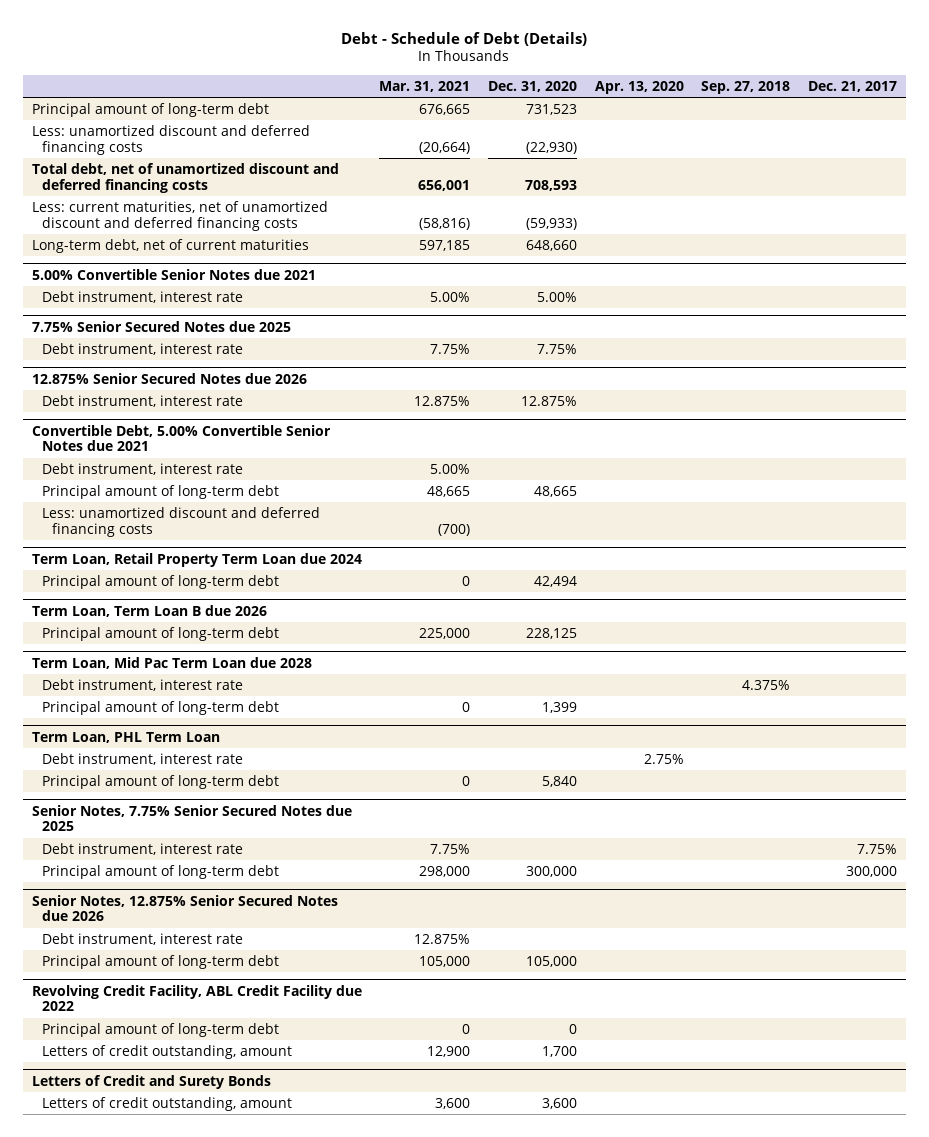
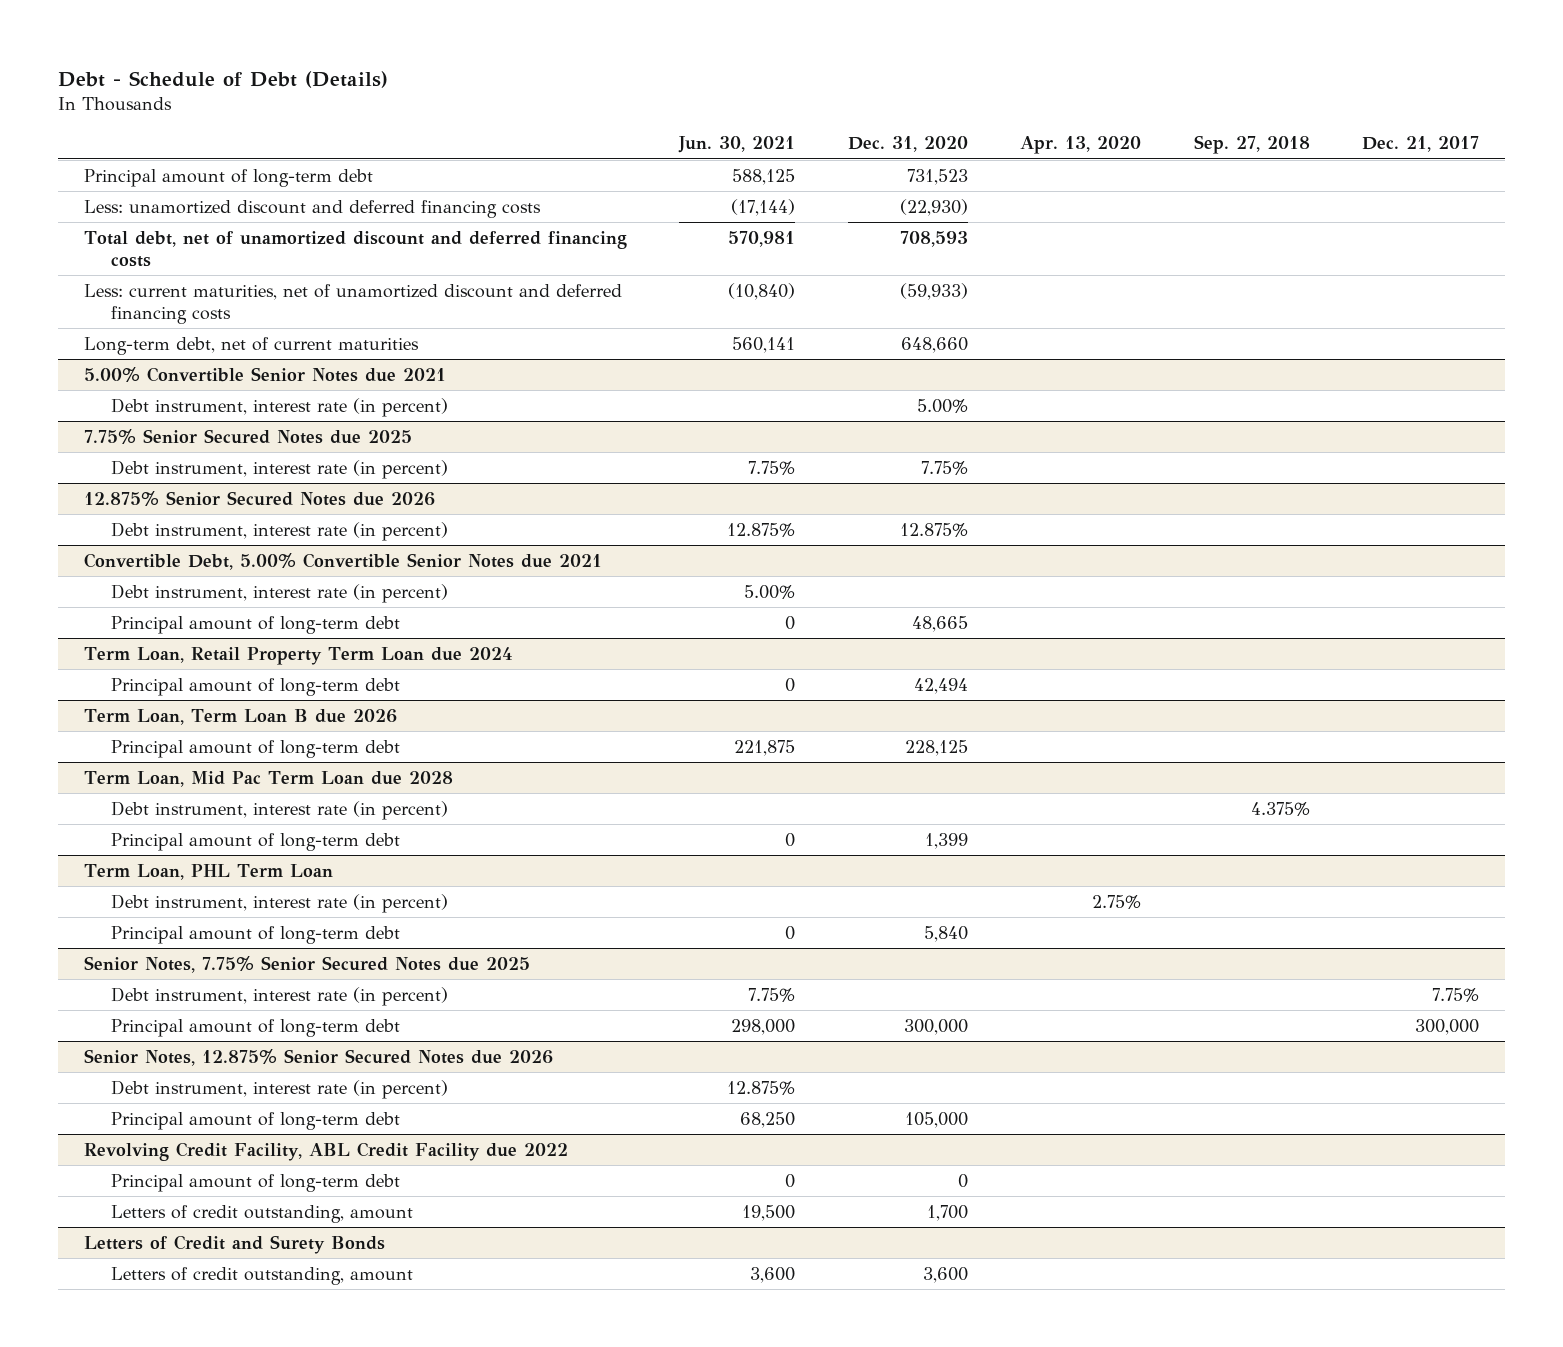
- | Mar. 31, 2021 | Dec. 31, 2020 | Apr. 13, 2020 | Sep. 27, 2018 | Dec. 21, 2017
+ | Jun. 30, 2021 | Dec. 31, 2020 | Apr. 13, 2020 | Sep. 27, 2018 | Dec. 21, 2017
@ 5.00% Convertible Senior Notes due 2021
- Debt instrument, interest rate | 5.00% | 5.00% | | |
+ Debt instrument, interest rate (in percent) | | 5.00% | | |
@ 7.75% Senior Secured Notes due 2025
- Debt instrument, interest rate | 7.75% | 7.75% | | |
+ Debt instrument, interest rate (in percent) | 7.75% | 7.75% | | |
@ 12.875% Senior Secured Notes due 2026
- Debt instrument, interest rate | 12.875% | 12.875% | | |
+ Debt instrument, interest rate (in percent) | 12.875% | 12.875% | | |
@ Convertible Debt, 5.00% Convertible Senior Notes due 2021
- Debt instrument, interest rate | 5.00% | | | |
+ Debt instrument, interest rate (in percent) | 5.00% | | | |
- Less: unamortized discount and deferred financing costs | (700) | | | |
@ Term Loan, Mid Pac Term Loan due 2028
- Debt instrument, interest rate | | | | 4.375% |
+ Debt instrument, interest rate (in percent) | | | | 4.375% |
@ Term Loan, PHL Term Loan
- Debt instrument, interest rate | | | 2.75% | |
+ Debt instrument, interest rate (in percent) | | | 2.75% | |
@ Senior Notes, 7.75% Senior Secured Notes due 2025
- Debt instrument, interest rate | 7.75% | | | | 7.75%
+ Debt instrument, interest rate (in percent) | 7.75% | | | | 7.75%
@ Senior Notes, 12.875% Senior Secured Notes due 2026
- Debt instrument, interest rate | 12.875% | | | |
+ Debt instrument, interest rate (in percent) | 12.875% | | | |

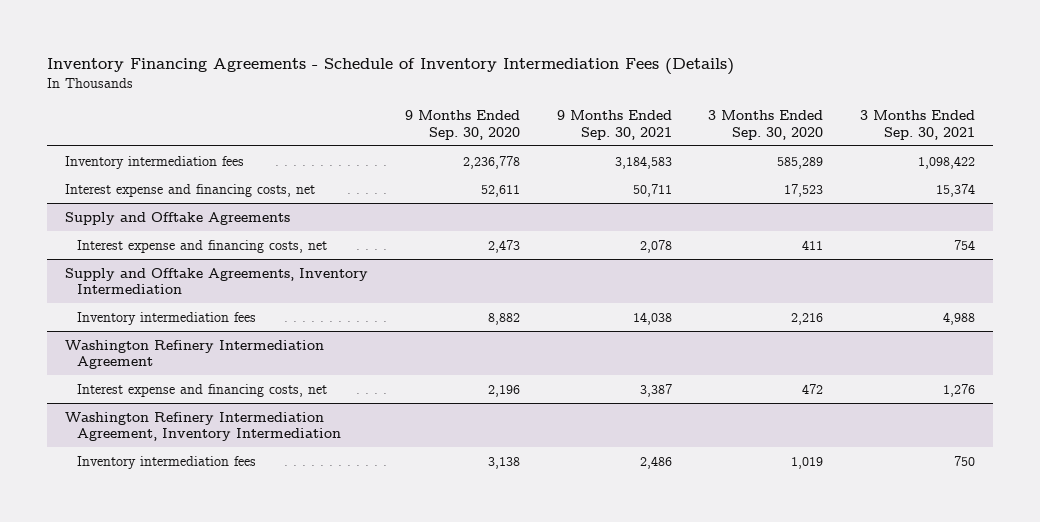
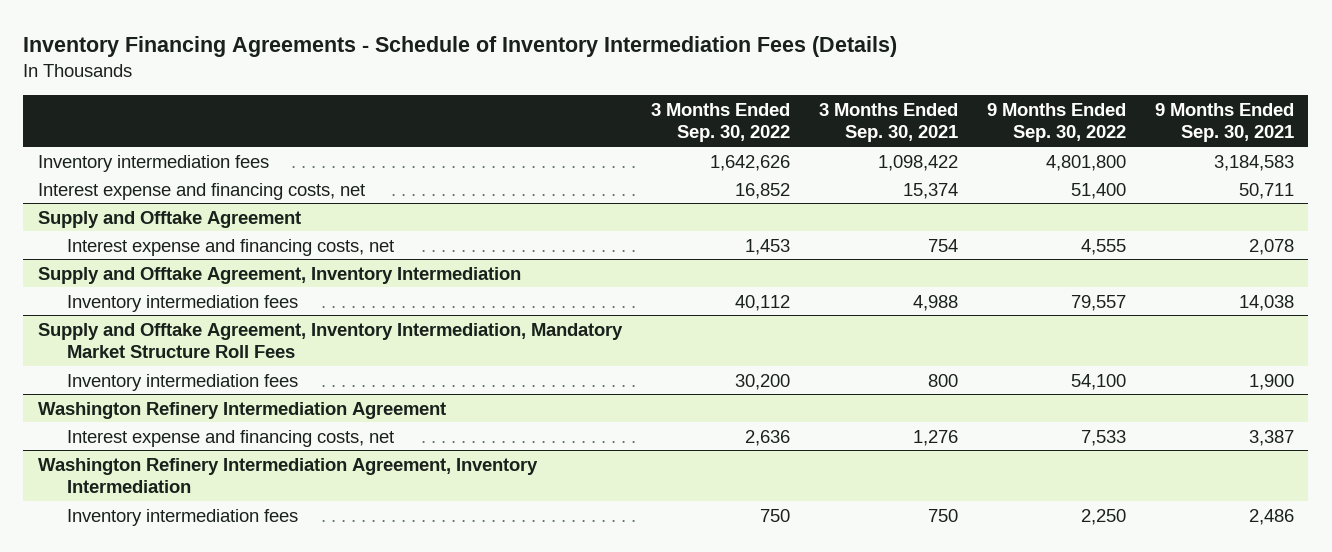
- | 9 Months Ended Sep. 30, 2020 | 9 Months Ended Sep. 30, 2021 | 3 Months Ended Sep. 30, 2020 | 3 Months Ended Sep. 30, 2021
+ | 3 Months Ended Sep. 30, 2022 | 3 Months Ended Sep. 30, 2021 | 9 Months Ended Sep. 30, 2022 | 9 Months Ended Sep. 30, 2021
- Supply and Offtake Agreements
+ Supply and Offtake Agreement
- Supply and Offtake Agreements, Inventory Intermediation
+ Supply and Offtake Agreement, Inventory Intermediation
+ Supply and Offtake Agreement, Inventory Intermediation, Mandatory Market Structure Roll Fees
+ Inventory intermediation fees | 30,200 | 800 | 54,100 | 1,900

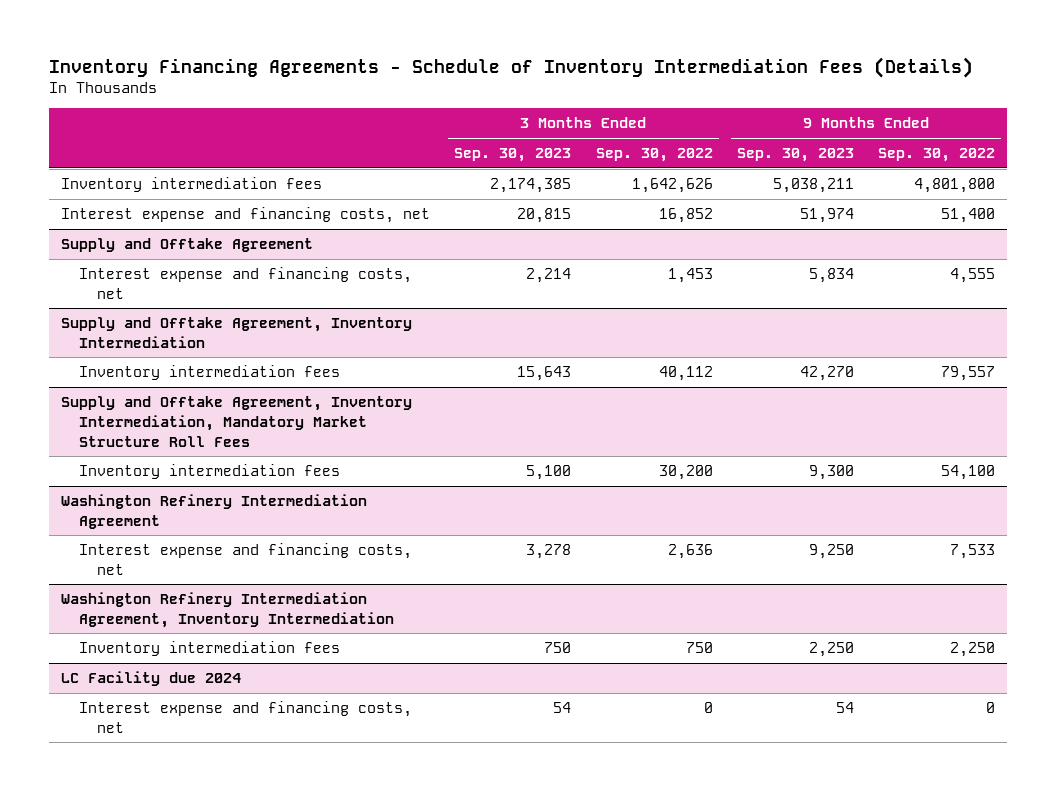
- | 3 Months Ended Sep. 30, 2022 | 3 Months Ended Sep. 30, 2021 | 9 Months Ended Sep. 30, 2022 | 9 Months Ended Sep. 30, 2021
+ | 3 Months Ended Sep. 30, 2023 | 3 Months Ended Sep. 30, 2022 | 9 Months Ended Sep. 30, 2023 | 9 Months Ended Sep. 30, 2022
+ LC Facility due 2024
+ Interest expense and financing costs, net | 54 | 0 | 54 | 0

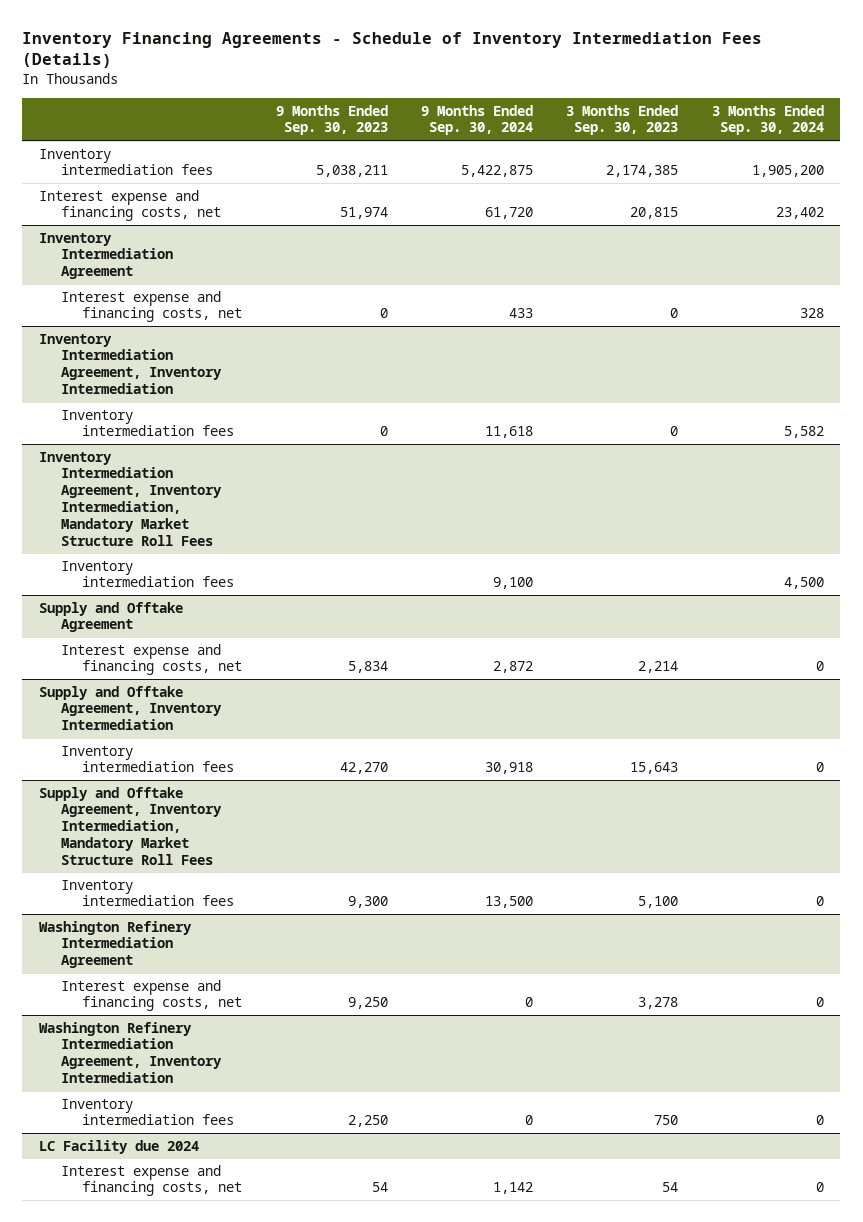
- | 3 Months Ended Sep. 30, 2023 | 3 Months Ended Sep. 30, 2022 | 9 Months Ended Sep. 30, 2023 | 9 Months Ended Sep. 30, 2022
+ | 9 Months Ended Sep. 30, 2023 | 9 Months Ended Sep. 30, 2024 | 3 Months Ended Sep. 30, 2023 | 3 Months Ended Sep. 30, 2024
+ Inventory Intermediation Agreement
+ Interest expense and financing costs, net | 0 | 433 | 0 | 328
+ Inventory Intermediation Agreement, Inventory Intermediation
+ Inventory intermediation fees | 0 | 11,618 | 0 | 5,582
+ Inventory Intermediation Agreement, Inventory Intermediation, Mandatory Market Structure Roll Fees
+ Inventory intermediation fees | | 9,100 | | 4,500

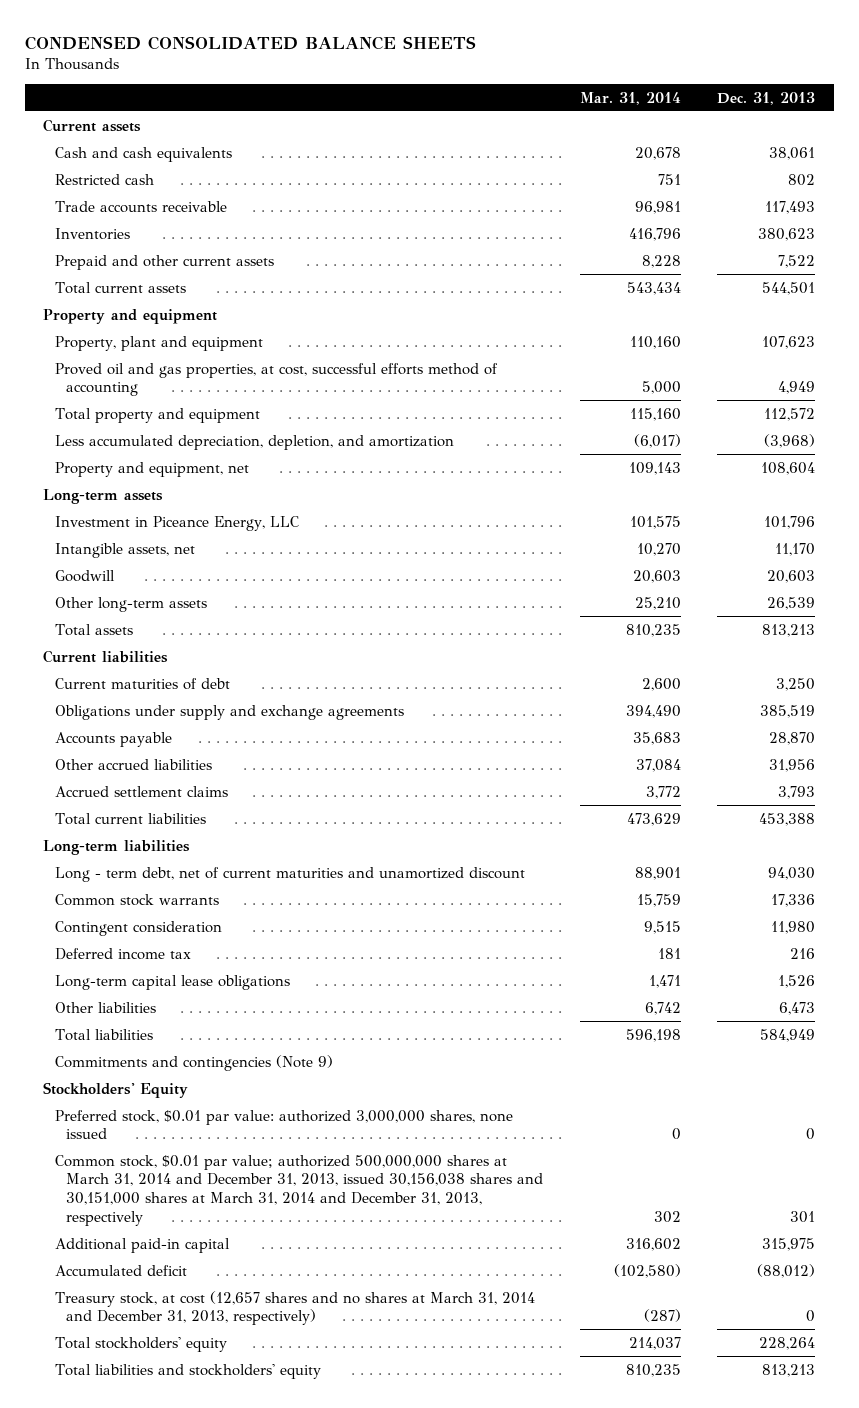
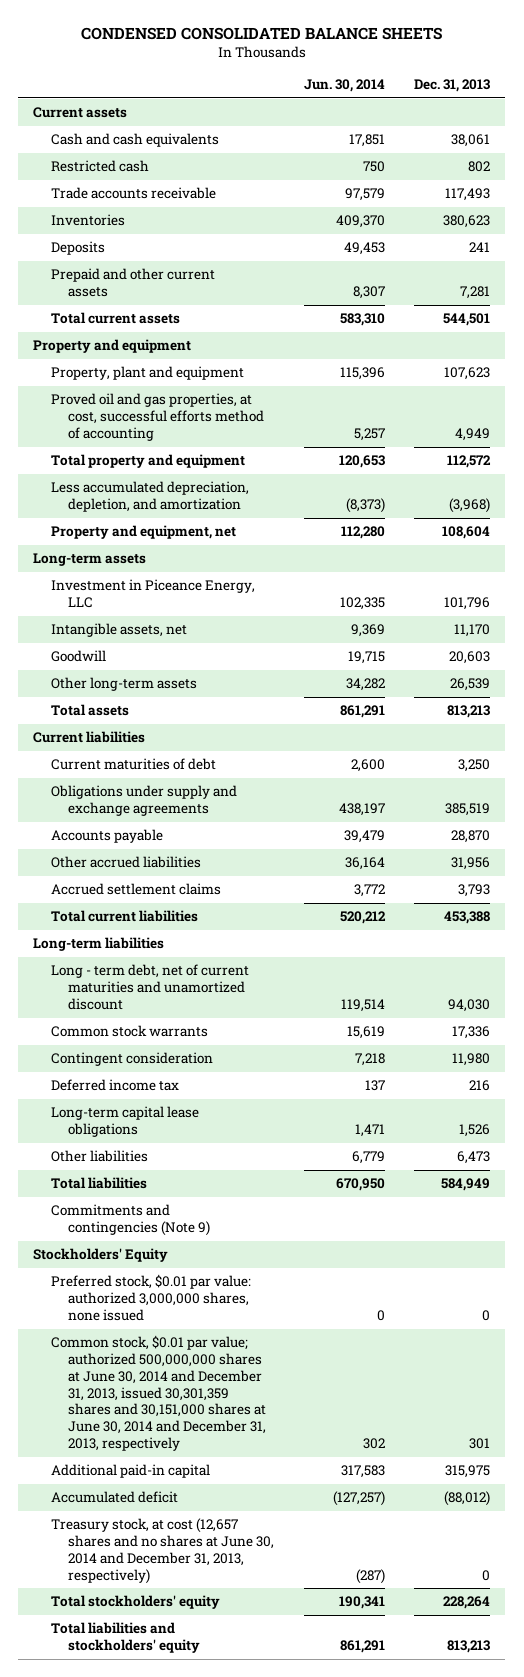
- | Mar. 31, 2014 | Dec. 31, 2013
+ | Jun. 30, 2014 | Dec. 31, 2013
- Prepaid and other current assets | 8,228 | 7,522
+ Deposits | 49,453 | 241
+ Prepaid and other current assets | 8,307 | 7,281
- Common stock, $0.01 par value; authorized 500,000,000 shares at March 31, 2014 and December 31, 2013, issued 30,156,038 shares and 30,151,000 shares at March 31, 2014 and December 31, 2013, respectively | 302 | 301
+ Common stock, $0.01 par value; authorized 500,000,000 shares at June 30, 2014 and December 31, 2013, issued 30,301,359 shares and 30,151,000 shares at June 30, 2014 and December 31, 2013, respectively | 302 | 301
- Treasury stock, at cost (12,657 shares and no shares at March 31, 2014 and December 31, 2013, respectively) | (287) | 0
+ Treasury stock, at cost (12,657 shares and no shares at June 30, 2014 and December 31, 2013, respectively) | (287) | 0

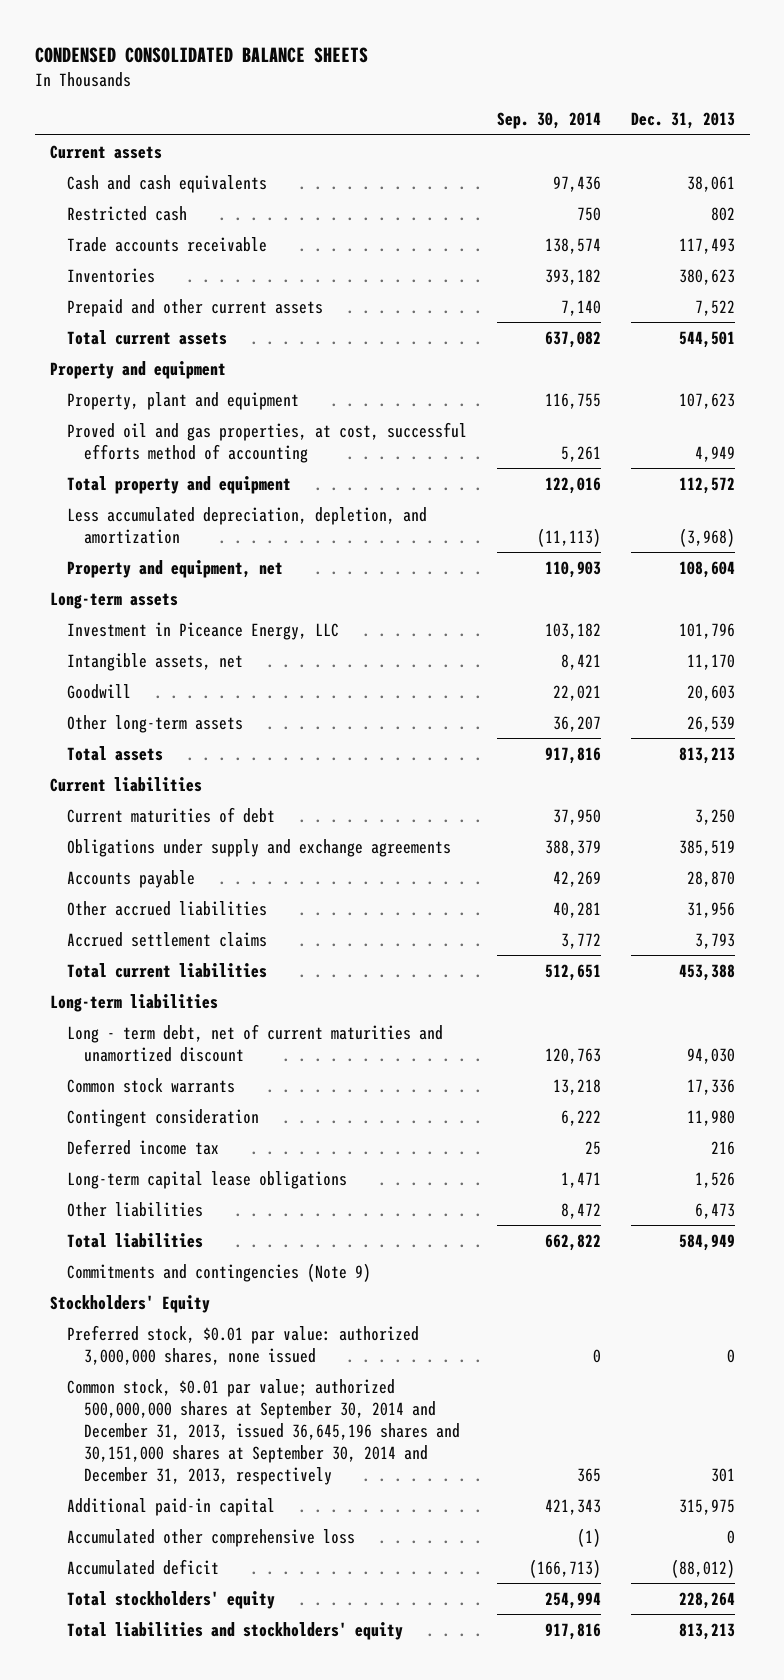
- | Jun. 30, 2014 | Dec. 31, 2013
+ | Sep. 30, 2014 | Dec. 31, 2013
- Deposits | 49,453 | 241
- Prepaid and other current assets | 8,307 | 7,281
+ Prepaid and other current assets | 7,140 | 7,522
- Common stock, $0.01 par value; authorized 500,000,000 shares at June 30, 2014 and December 31, 2013, issued 30,301,359 shares and 30,151,000 shares at June 30, 2014 and December 31, 2013, respectively | 302 | 301
+ Common stock, $0.01 par value; authorized 500,000,000 shares at September 30, 2014 and December 31, 2013, issued 36,645,196 shares and 30,151,000 shares at September 30, 2014 and December 31, 2013, respectively | 365 | 301
+ Accumulated other comprehensive loss | (1) | 0
- Treasury stock, at cost (12,657 shares and no shares at June 30, 2014 and December 31, 2013, respectively) | (287) | 0

